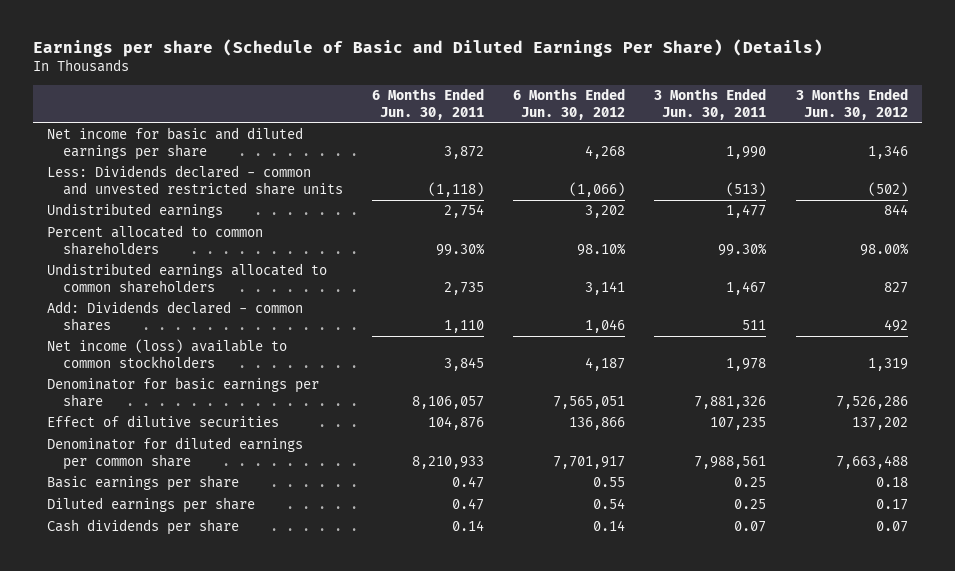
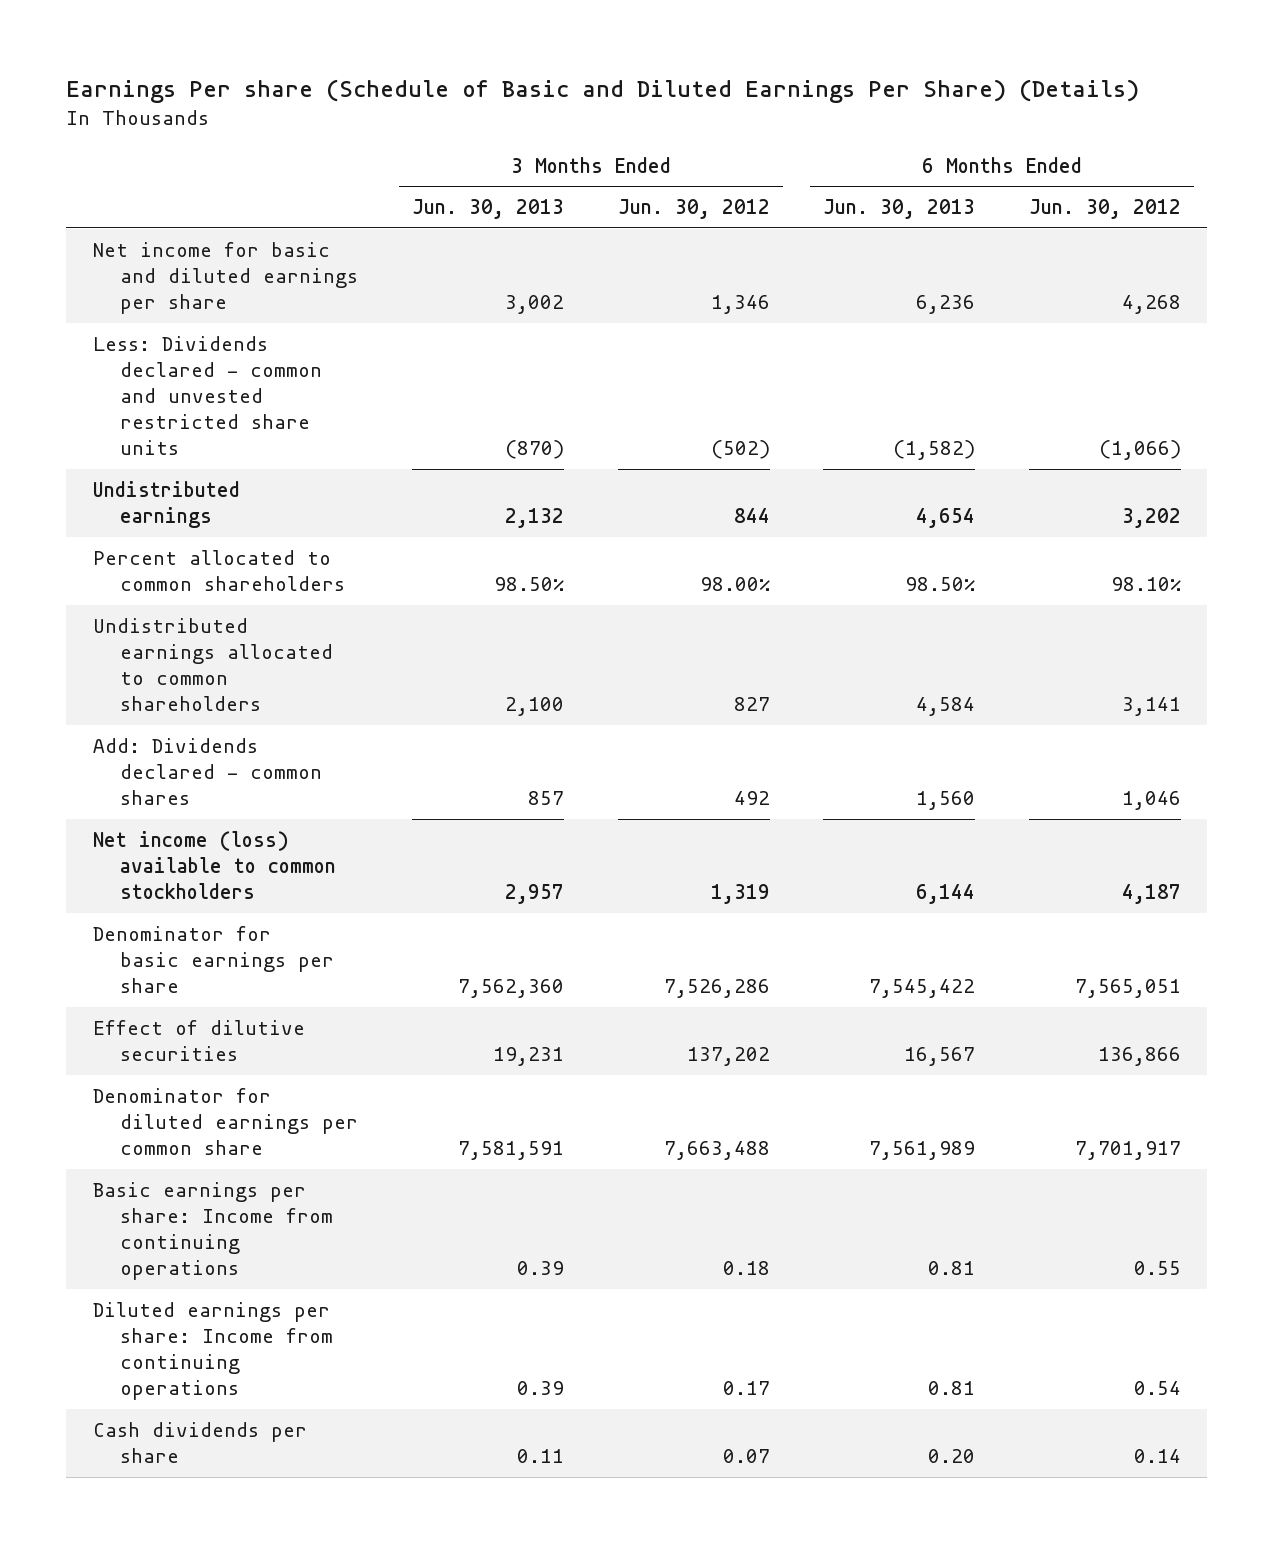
- Earnings per share (Schedule of Basic and Diluted Earnings Per Share) (Details)
+ Earnings Per share (Schedule of Basic and Diluted Earnings Per Share) (Details)
- | 6 Months Ended Jun. 30, 2011 | 6 Months Ended Jun. 30, 2012 | 3 Months Ended Jun. 30, 2011 | 3 Months Ended Jun. 30, 2012
+ | 3 Months Ended Jun. 30, 2013 | 3 Months Ended Jun. 30, 2012 | 6 Months Ended Jun. 30, 2013 | 6 Months Ended Jun. 30, 2012
- Basic earnings per share | 0.47 | 0.55 | 0.25 | 0.18
- Diluted earnings per share | 0.47 | 0.54 | 0.25 | 0.17
+ Basic earnings per share: Income from continuing operations | 0.39 | 0.18 | 0.81 | 0.55
+ Diluted earnings per share: Income from continuing operations | 0.39 | 0.17 | 0.81 | 0.54

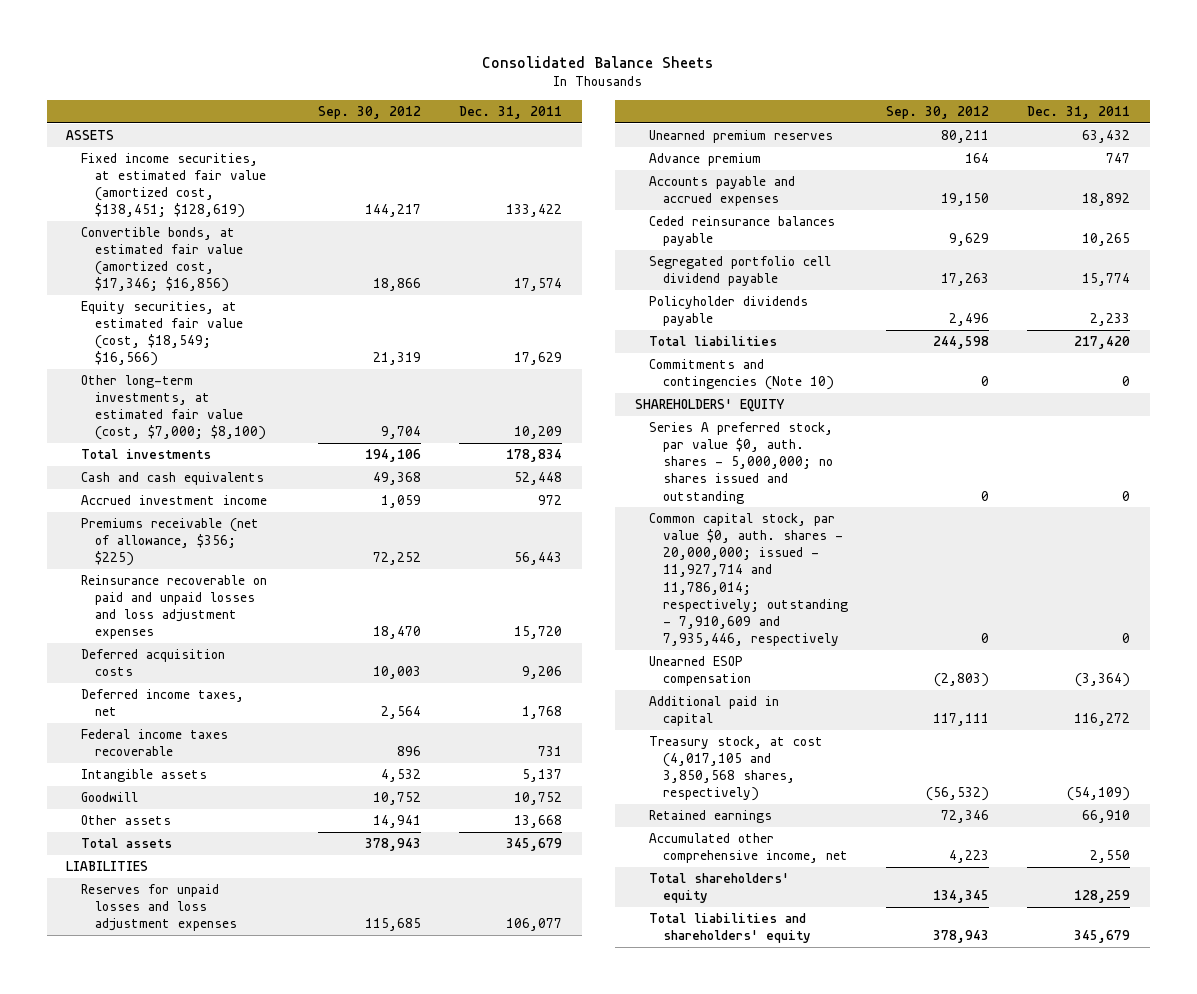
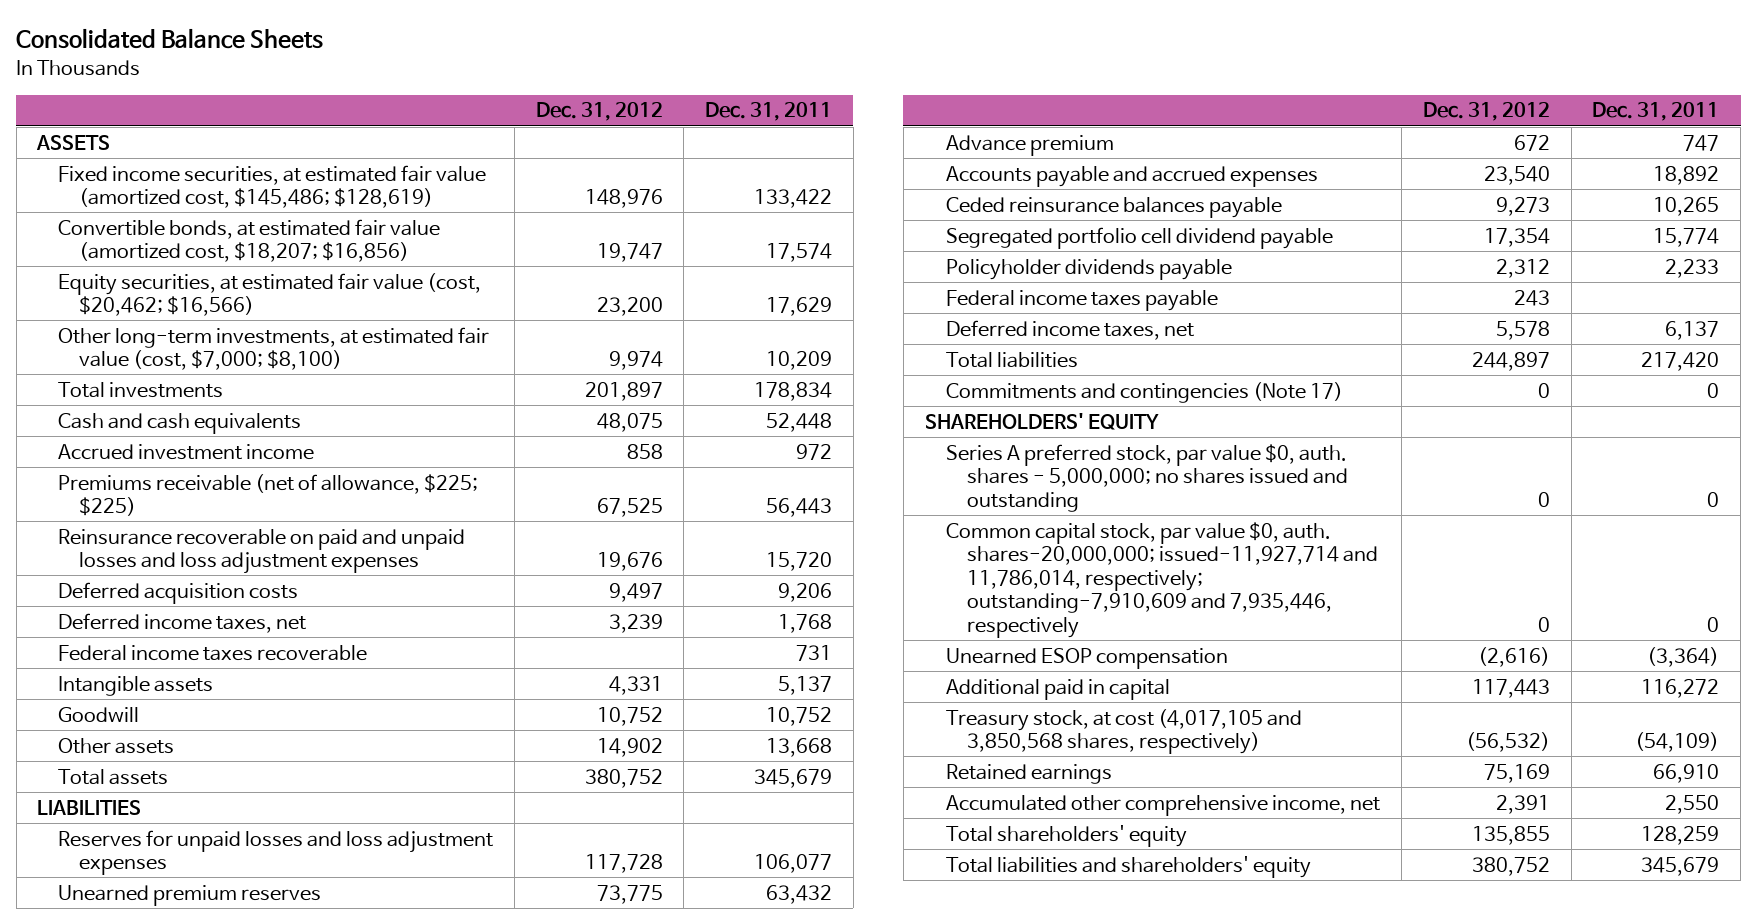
- | Sep. 30, 2012 | Dec. 31, 2011
+ | Dec. 31, 2012 | Dec. 31, 2011
- Fixed income securities, at estimated fair value (amortized cost, $138,451; $128,619) | 144,217 | 133,422
- Convertible bonds, at estimated fair value (amortized cost, $17,346; $16,856) | 18,866 | 17,574
- Equity securities, at estimated fair value (cost, $18,549; $16,566) | 21,319 | 17,629
+ Fixed income securities, at estimated fair value (amortized cost, $145,486; $128,619) | 148,976 | 133,422
+ Convertible bonds, at estimated fair value (amortized cost, $18,207; $16,856) | 19,747 | 17,574
+ Equity securities, at estimated fair value (cost, $20,462; $16,566) | 23,200 | 17,629
- Premiums receivable (net of allowance, $356; $225) | 72,252 | 56,443
+ Premiums receivable (net of allowance, $225; $225) | 67,525 | 56,443
+ Federal income taxes payable | 243 |
+ Deferred income taxes, net | 5,578 | 6,137
- Commitments and contingencies (Note 10) | 0 | 0
+ Commitments and contingencies (Note 17) | 0 | 0
- Common capital stock, par value $0, auth. shares - 20,000,000; issued - 11,927,714 and 11,786,014; respectively; outstanding - 7,910,609 and 7,935,446, respectively | 0 | 0
+ Common capital stock, par value $0, auth. shares-20,000,000; issued-11,927,714 and 11,786,014, respectively; outstanding-7,910,609 and 7,935,446, respectively | 0 | 0

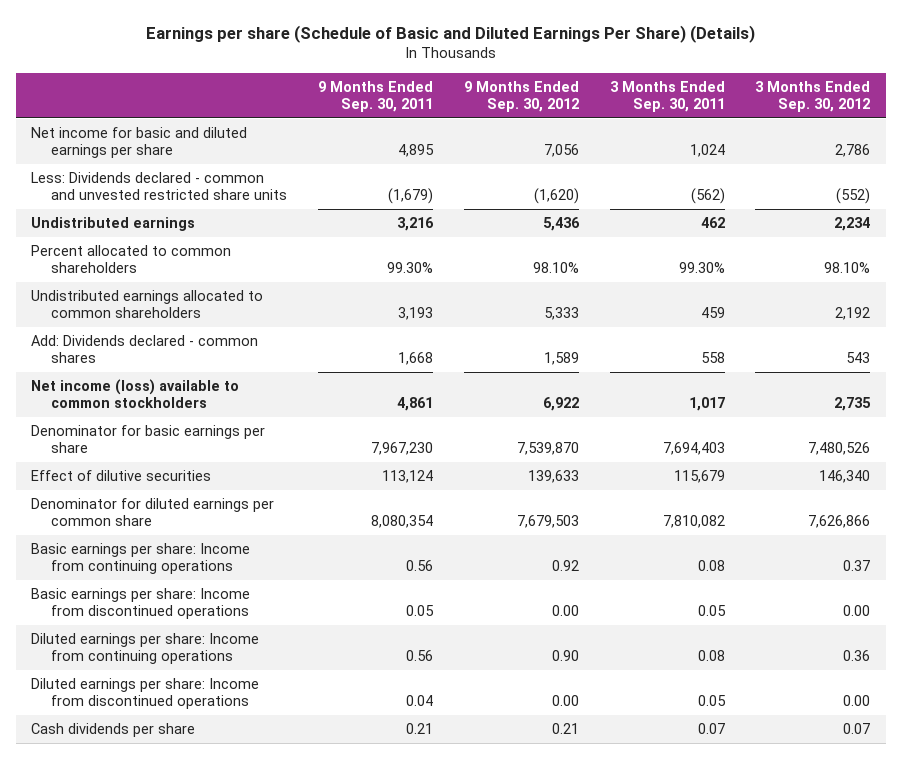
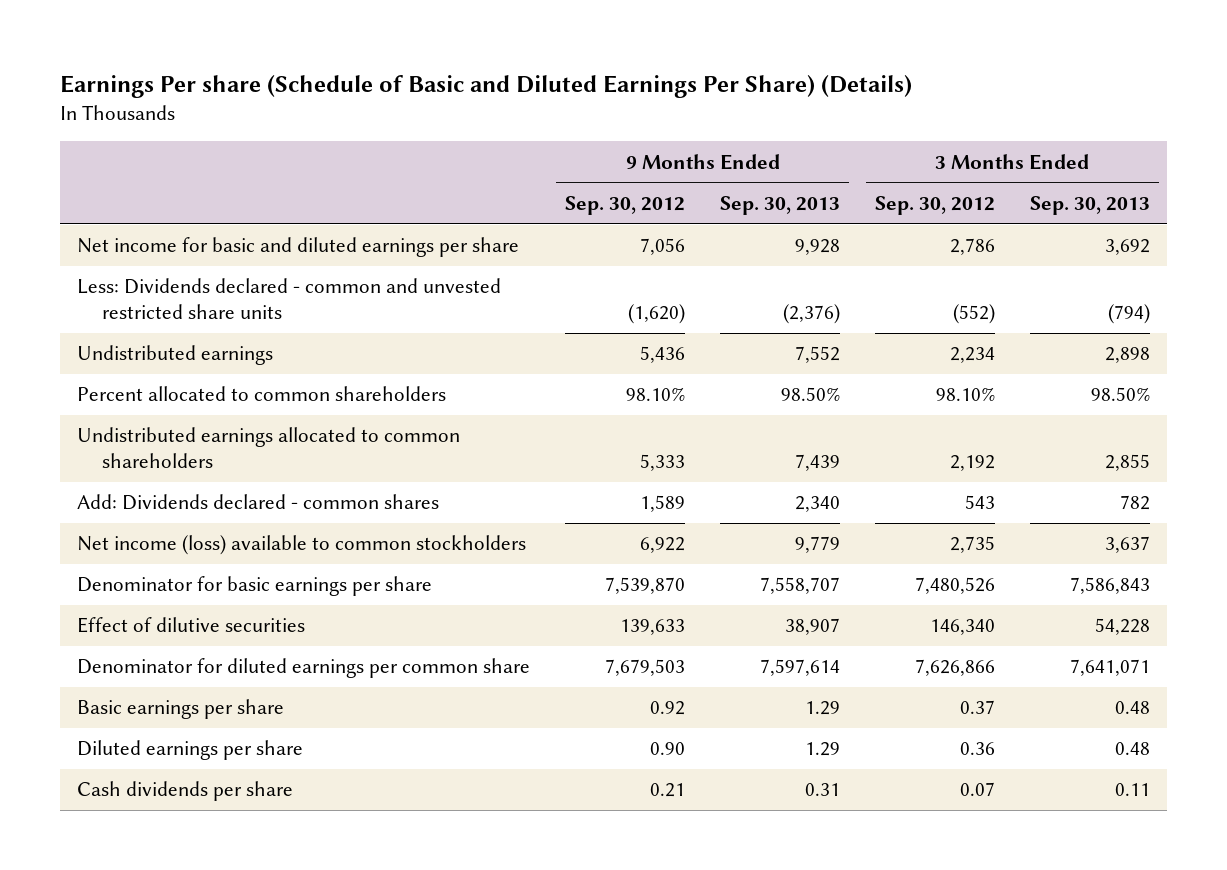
- Earnings per share (Schedule of Basic and Diluted Earnings Per Share) (Details)
+ Earnings Per share (Schedule of Basic and Diluted Earnings Per Share) (Details)
- | 9 Months Ended Sep. 30, 2011 | 9 Months Ended Sep. 30, 2012 | 3 Months Ended Sep. 30, 2011 | 3 Months Ended Sep. 30, 2012
+ | 9 Months Ended Sep. 30, 2012 | 9 Months Ended Sep. 30, 2013 | 3 Months Ended Sep. 30, 2012 | 3 Months Ended Sep. 30, 2013
- Basic earnings per share: Income from continuing operations | 0.56 | 0.92 | 0.08 | 0.37
- Basic earnings per share: Income from discontinued operations | 0.05 | 0.00 | 0.05 | 0.00
- Diluted earnings per share: Income from continuing operations | 0.56 | 0.90 | 0.08 | 0.36
- Diluted earnings per share: Income from discontinued operations | 0.04 | 0.00 | 0.05 | 0.00
+ Basic earnings per share | 0.92 | 1.29 | 0.37 | 0.48
+ Diluted earnings per share | 0.90 | 1.29 | 0.36 | 0.48

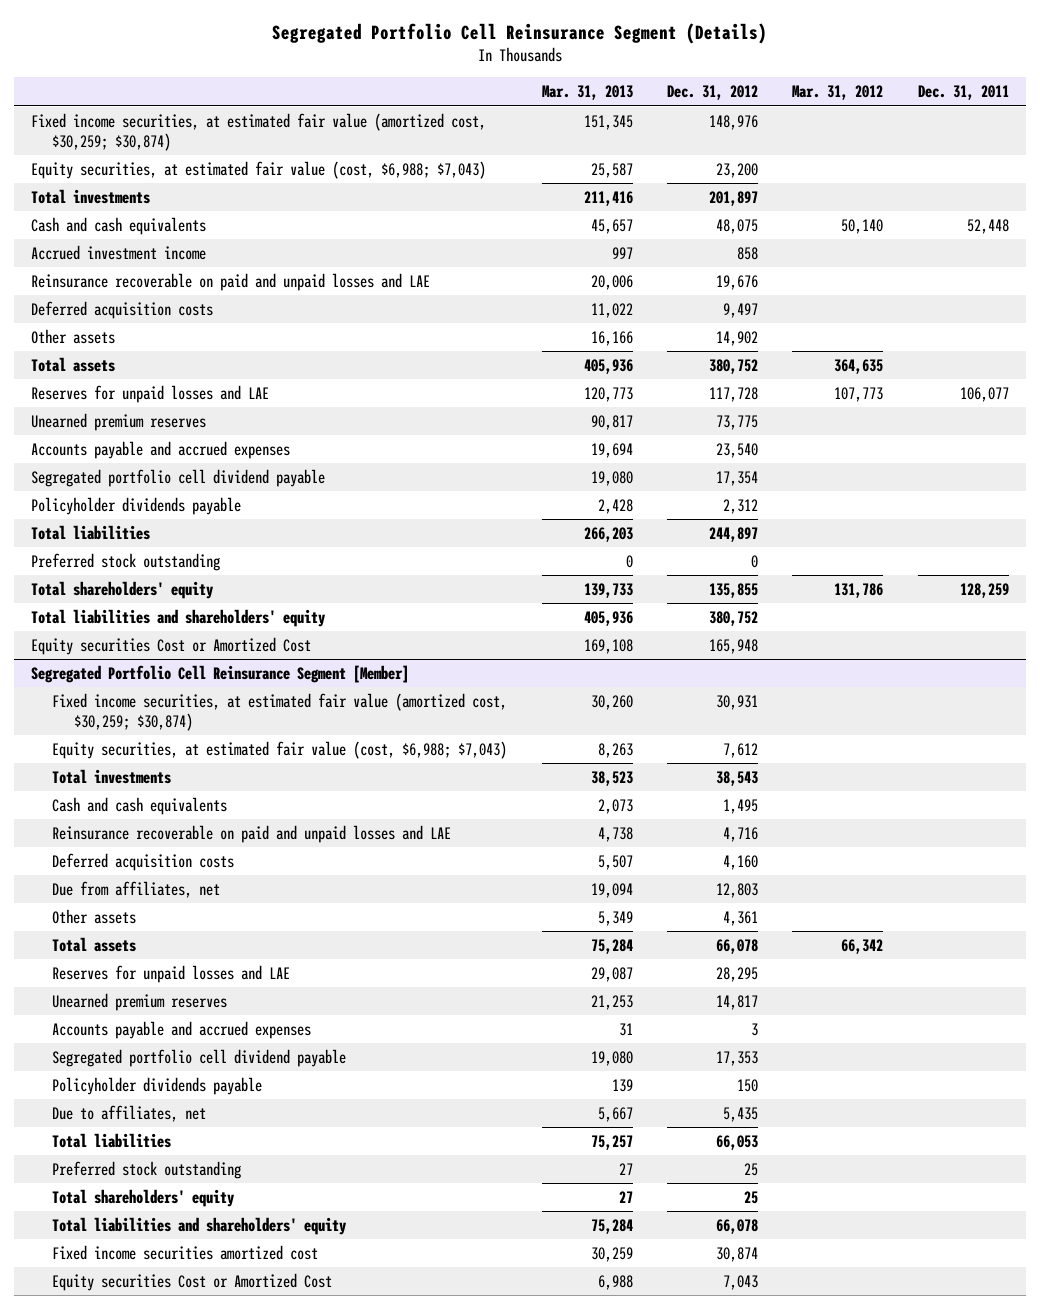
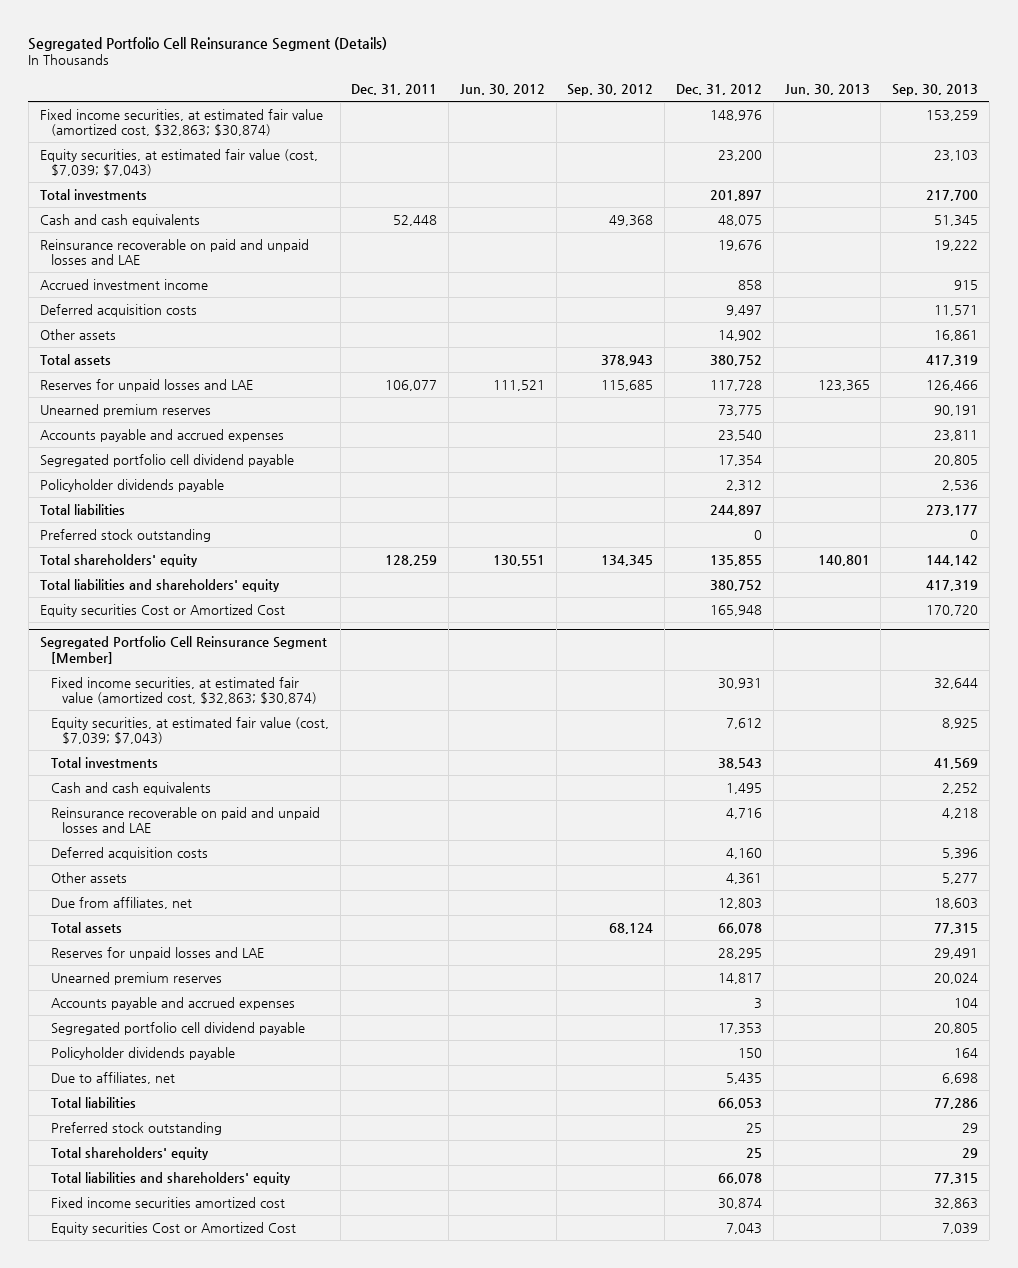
- | Mar. 31, 2013 | Dec. 31, 2012 | Mar. 31, 2012 | Dec. 31, 2011
+ | Dec. 31, 2011 | Jun. 30, 2012 | Sep. 30, 2012 | Dec. 31, 2012 | Jun. 30, 2013 | Sep. 30, 2013
- Fixed income securities, at estimated fair value (amortized cost, $30,259; $30,874) | 151,345 | 148,976 | |
- Equity securities, at estimated fair value (cost, $6,988; $7,043) | 25,587 | 23,200 | |
+ Fixed income securities, at estimated fair value (amortized cost, $32,863; $30,874) | | | | 148,976 | | 153,259
+ Equity securities, at estimated fair value (cost, $7,039; $7,043) | | | | 23,200 | | 23,103
moved down: Accrued investment income | | | | 858 | | 915
@ Segregated Portfolio Cell Reinsurance Segment [Member]
- Fixed income securities, at estimated fair value (amortized cost, $30,259; $30,874) | 30,260 | 30,931 | |
- Equity securities, at estimated fair value (cost, $6,988; $7,043) | 8,263 | 7,612 | |
+ Fixed income securities, at estimated fair value (amortized cost, $32,863; $30,874) | | | | 30,931 | | 32,644
+ Equity securities, at estimated fair value (cost, $7,039; $7,043) | | | | 7,612 | | 8,925
moved down: Due from affiliates, net | | | | 12,803 | | 18,603

